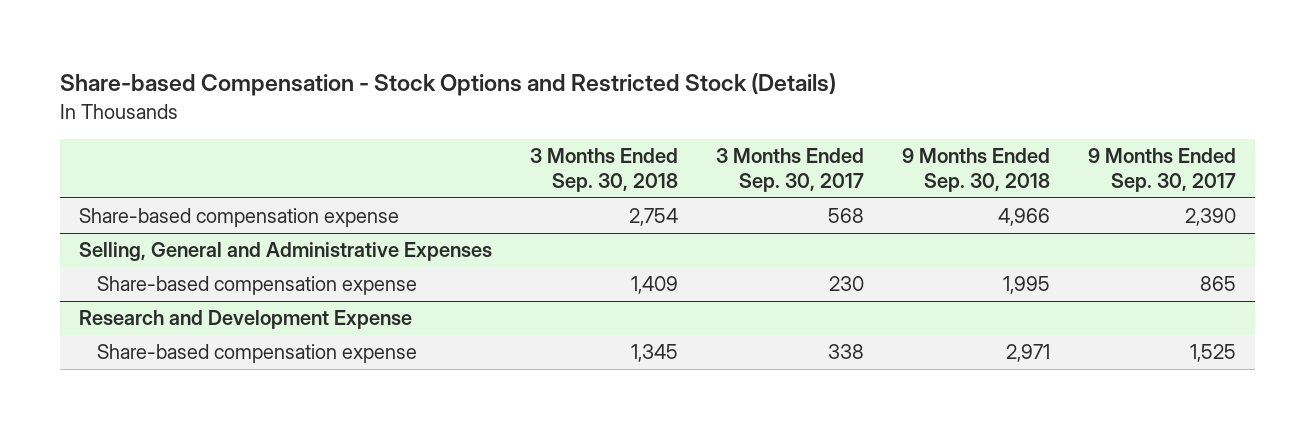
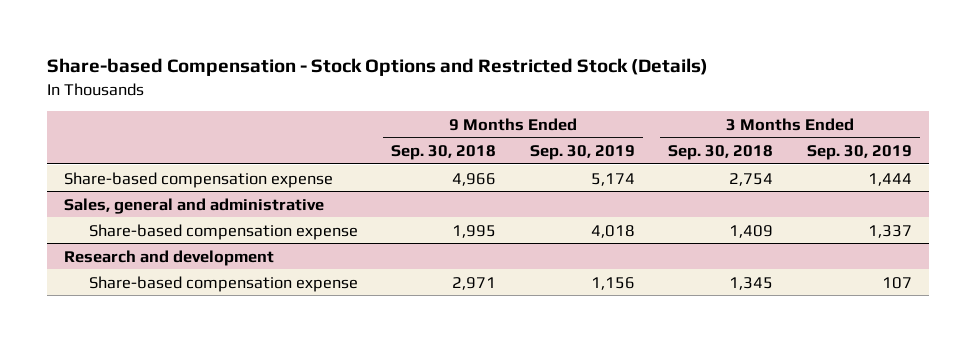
- | 3 Months Ended Sep. 30, 2018 | 3 Months Ended Sep. 30, 2017 | 9 Months Ended Sep. 30, 2018 | 9 Months Ended Sep. 30, 2017
+ | 9 Months Ended Sep. 30, 2018 | 9 Months Ended Sep. 30, 2019 | 3 Months Ended Sep. 30, 2018 | 3 Months Ended Sep. 30, 2019
- Selling, General and Administrative Expenses
+ Sales, general and administrative
- Research and Development Expense
+ Research and development

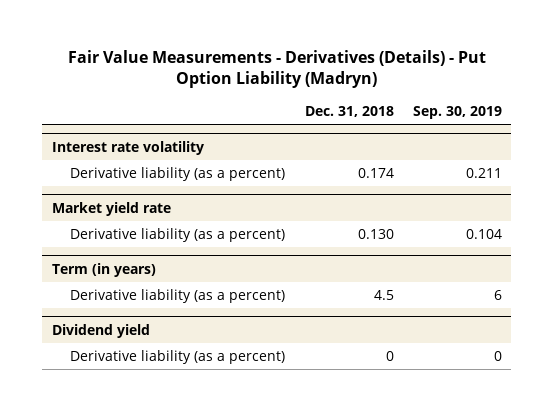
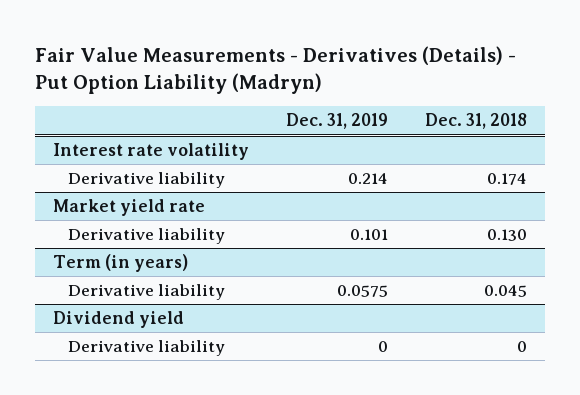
- | Dec. 31, 2018 | Sep. 30, 2019
+ | Dec. 31, 2019 | Dec. 31, 2018
@ Interest rate volatility
- Derivative liability (as a percent) | 0.174 | 0.211
+ Derivative liability | 0.214 | 0.174
@ Market yield rate
- Derivative liability (as a percent) | 0.130 | 0.104
+ Derivative liability | 0.101 | 0.130
@ Term (in years)
- Derivative liability (as a percent) | 4.5 | 6
+ Derivative liability | 0.0575 | 0.045
@ Dividend yield
- Derivative liability (as a percent) | 0 | 0
+ Derivative liability | 0 | 0

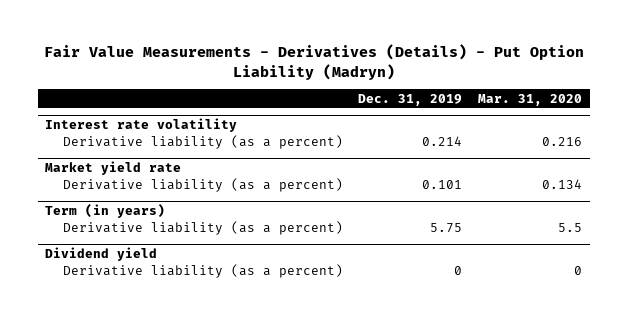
- | Dec. 31, 2019 | Dec. 31, 2018
+ | Dec. 31, 2019 | Mar. 31, 2020
@ Interest rate volatility
- Derivative liability | 0.214 | 0.174
+ Derivative liability (as a percent) | 0.214 | 0.216
@ Market yield rate
- Derivative liability | 0.101 | 0.130
+ Derivative liability (as a percent) | 0.101 | 0.134
@ Term (in years)
- Derivative liability | 0.0575 | 0.045
+ Derivative liability (as a percent) | 5.75 | 5.5
@ Dividend yield
- Derivative liability | 0 | 0
+ Derivative liability (as a percent) | 0 | 0

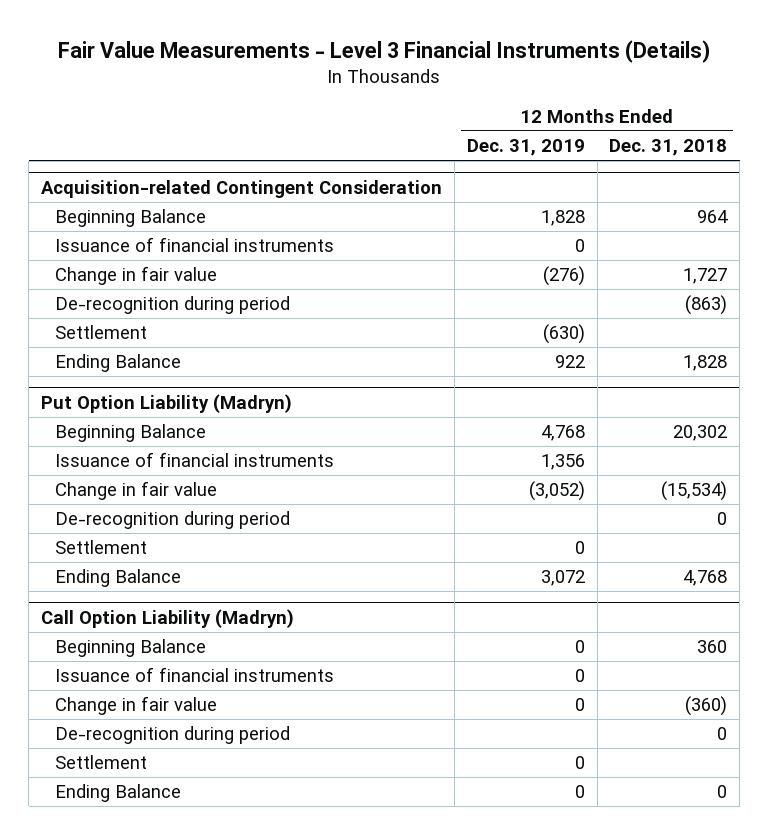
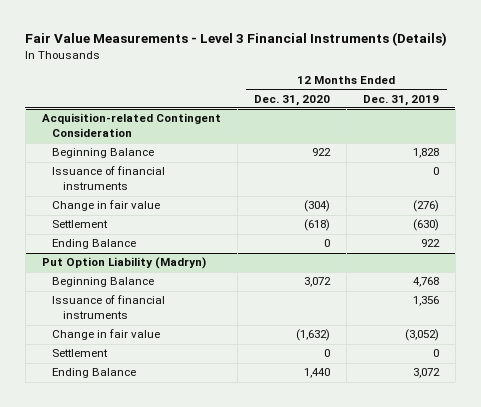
- | 12 Months Ended Dec. 31, 2019 | 12 Months Ended Dec. 31, 2018
+ | 12 Months Ended Dec. 31, 2020 | 12 Months Ended Dec. 31, 2019
@ Acquisition-related Contingent Consideration
- De-recognition during period | | (863)
@ Put Option Liability (Madryn)
- De-recognition during period | | 0
- Call Option Liability (Madryn)
- Beginning Balance | 0 | 360
- Issuance of financial instruments | 0 |
- Change in fair value | 0 | (360)
- De-recognition during period | | 0
- Settlement | 0 |
- Ending Balance | 0 | 0

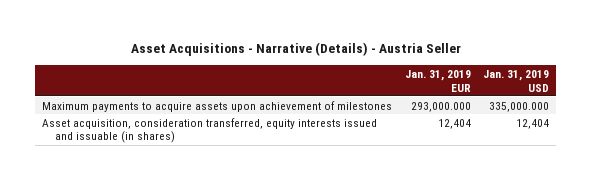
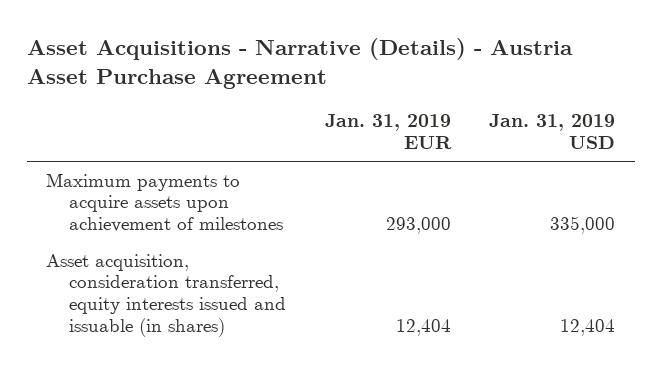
- Asset Acquisitions - Narrative (Details) - Austria Seller
+ Asset Acquisitions - Narrative (Details) - Austria Asset Purchase Agreement
- Maximum payments to acquire assets upon achievement of milestones | 293,000.000 | 335,000.000
+ Maximum payments to acquire assets upon achievement of milestones | 293,000 | 335,000

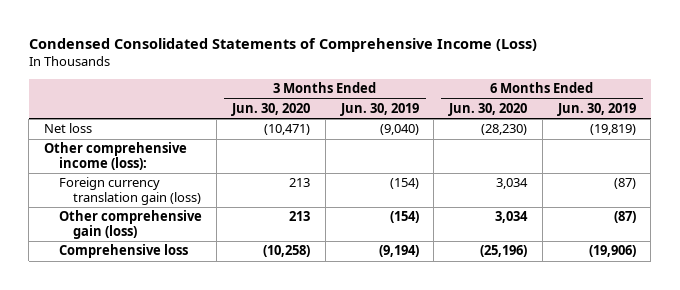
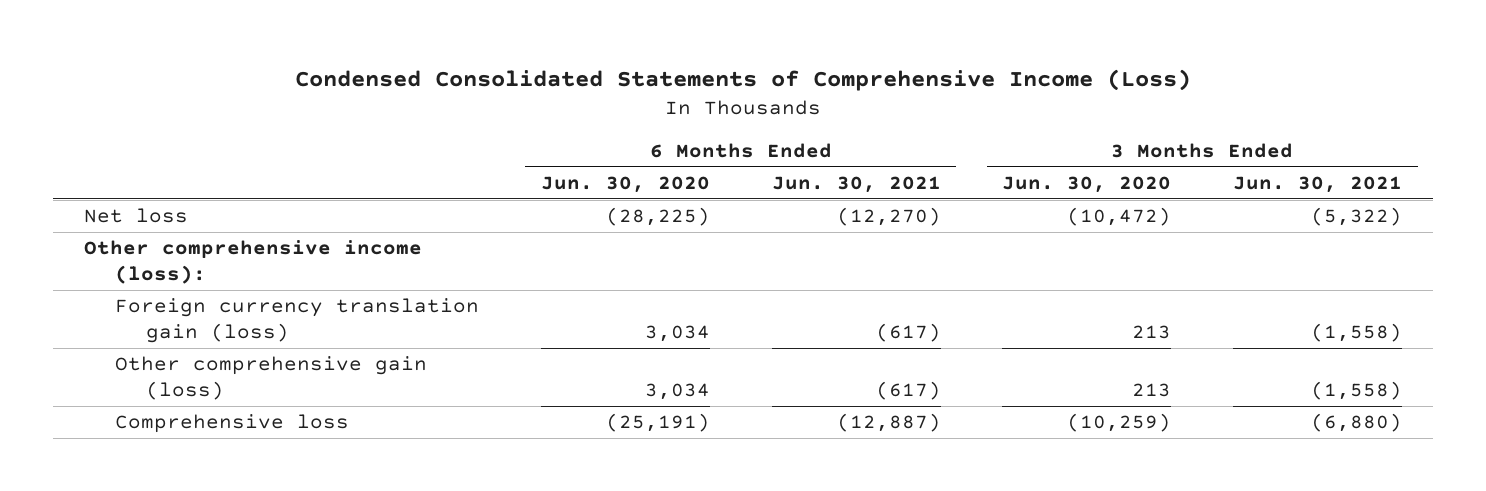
- | 3 Months Ended Jun. 30, 2020 | 3 Months Ended Jun. 30, 2019 | 6 Months Ended Jun. 30, 2020 | 6 Months Ended Jun. 30, 2019
+ | 6 Months Ended Jun. 30, 2020 | 6 Months Ended Jun. 30, 2021 | 3 Months Ended Jun. 30, 2020 | 3 Months Ended Jun. 30, 2021
- Net loss | (10,471) | (9,040) | (28,230) | (19,819)
+ Net loss | (28,225) | (12,270) | (10,472) | (5,322)
- Comprehensive loss | (10,258) | (9,194) | (25,196) | (19,906)
+ Comprehensive loss | (25,191) | (12,887) | (10,259) | (6,880)

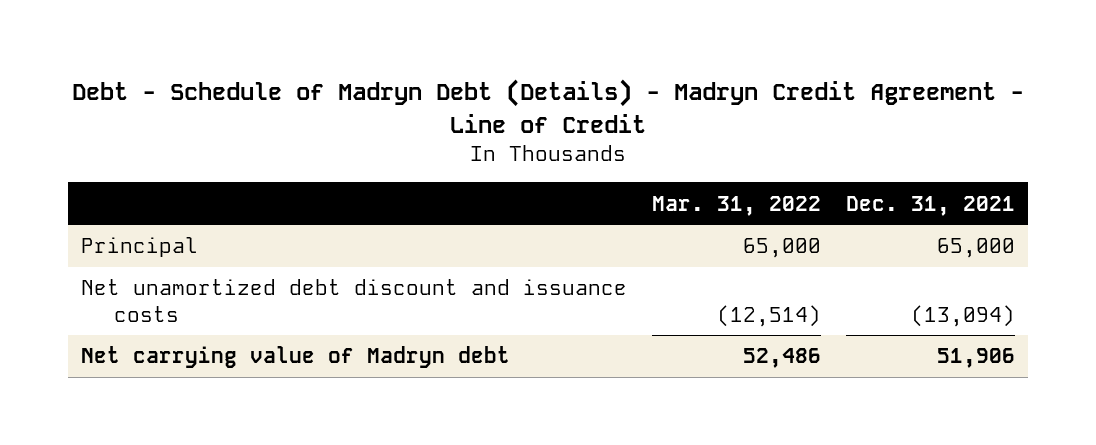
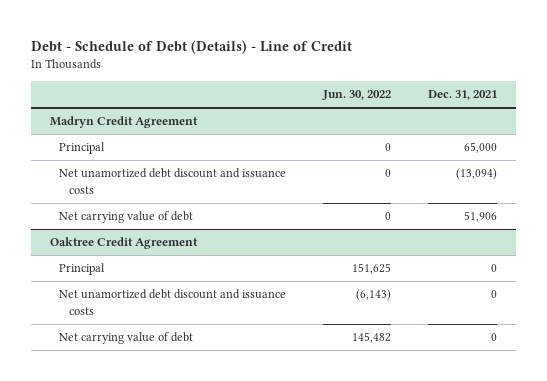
- Debt - Schedule of Madryn Debt (Details) - Madryn Credit Agreement - Line of Credit
+ Debt - Schedule of Debt (Details) - Line of Credit
- | Mar. 31, 2022 | Dec. 31, 2021
+ | Jun. 30, 2022 | Dec. 31, 2021
+ Madryn Credit Agreement
- Net carrying value of Madryn debt | 52,486 | 51,906
+ Net carrying value of debt | 0 | 51,906
+ Oaktree Credit Agreement
+ Principal | 151,625 | 0
+ Net unamortized debt discount and issuance costs | (6,143) | 0
+ Net carrying value of debt | 145,482 | 0

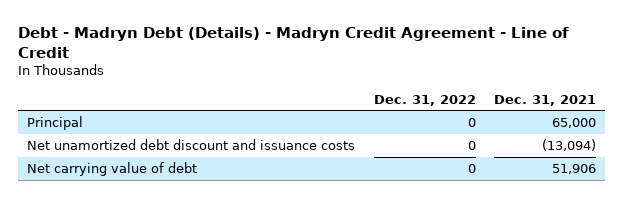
- Debt - Schedule of Debt (Details) - Line of Credit
+ Debt - Madryn Debt (Details) - Madryn Credit Agreement - Line of Credit
- | Jun. 30, 2022 | Dec. 31, 2021
+ | Dec. 31, 2022 | Dec. 31, 2021
- Madryn Credit Agreement
- Oaktree Credit Agreement
- Principal | 151,625 | 0
- Net unamortized debt discount and issuance costs | (6,143) | 0
- Net carrying value of debt | 145,482 | 0

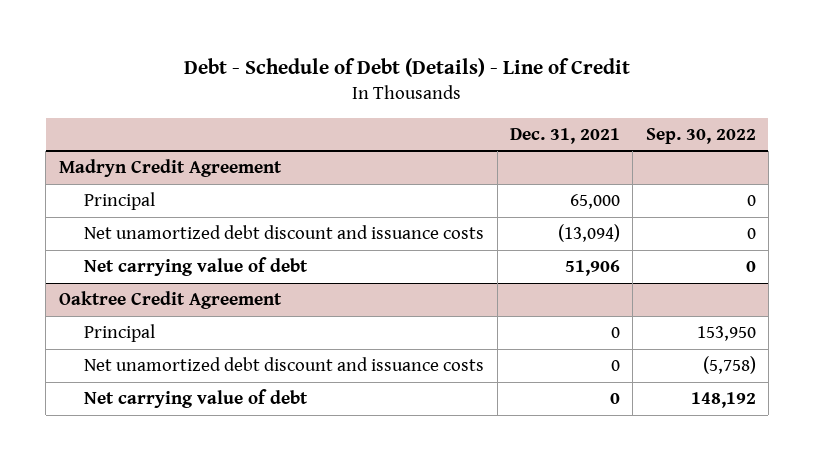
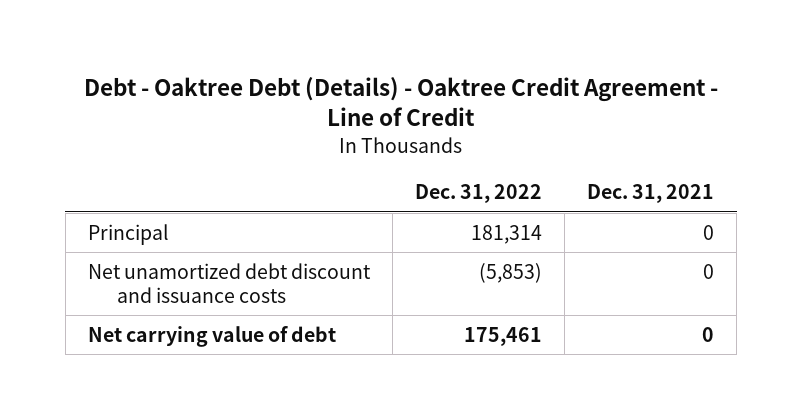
- Debt - Schedule of Debt (Details) - Line of Credit
+ Debt - Oaktree Debt (Details) - Oaktree Credit Agreement - Line of Credit
- | Dec. 31, 2021 | Sep. 30, 2022
+ | Dec. 31, 2022 | Dec. 31, 2021
- Madryn Credit Agreement
- Principal | 65,000 | 0
- Net unamortized debt discount and issuance costs | (13,094) | 0
- Net carrying value of debt | 51,906 | 0
- Oaktree Credit Agreement

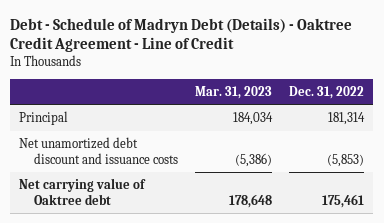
- Debt - Oaktree Debt (Details) - Oaktree Credit Agreement - Line of Credit
+ Debt - Schedule of Madryn Debt (Details) - Oaktree Credit Agreement - Line of Credit
- | Dec. 31, 2022 | Dec. 31, 2021
+ | Mar. 31, 2023 | Dec. 31, 2022
- Net carrying value of debt | 175,461 | 0
+ Net carrying value of Oaktree debt | 178,648 | 175,461

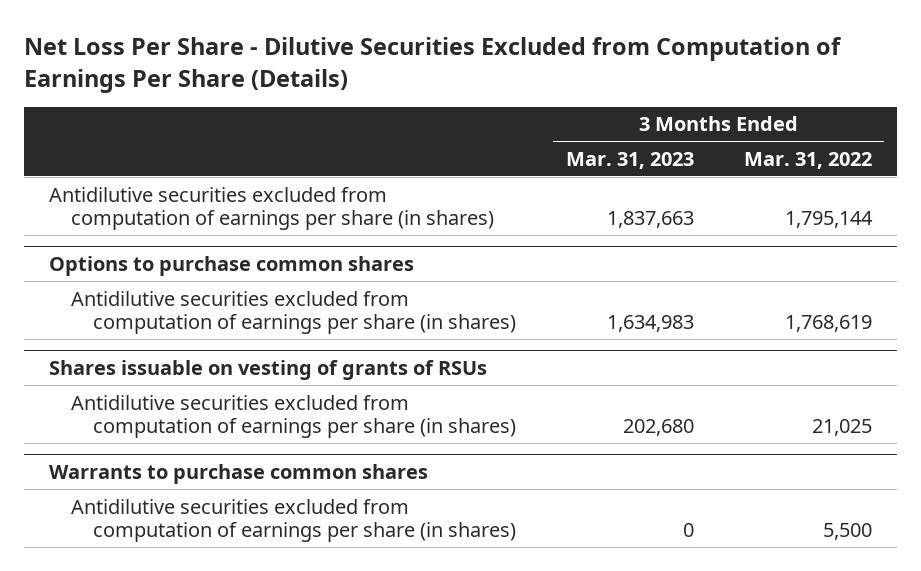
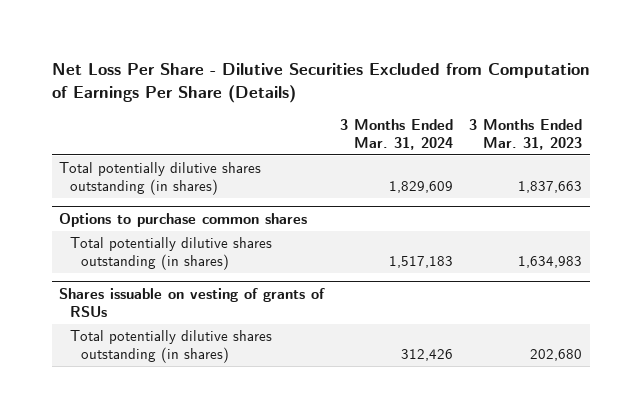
- | 3 Months Ended Mar. 31, 2023 | 3 Months Ended Mar. 31, 2022
+ | 3 Months Ended Mar. 31, 2024 | 3 Months Ended Mar. 31, 2023
- Antidilutive securities excluded from computation of earnings per share (in shares) | 1,837,663 | 1,795,144
+ Total potentially dilutive shares outstanding (in shares) | 1,829,609 | 1,837,663
@ Options to purchase common shares
- Antidilutive securities excluded from computation of earnings per share (in shares) | 1,634,983 | 1,768,619
+ Total potentially dilutive shares outstanding (in shares) | 1,517,183 | 1,634,983
@ Shares issuable on vesting of grants of RSUs
- Antidilutive securities excluded from computation of earnings per share (in shares) | 202,680 | 21,025
- Warrants to purchase common shares
- Antidilutive securities excluded from computation of earnings per share (in shares) | 0 | 5,500
@ Shares issuable on vesting of grants of RSUs
+ Total potentially dilutive shares outstanding (in shares) | 312,426 | 202,680

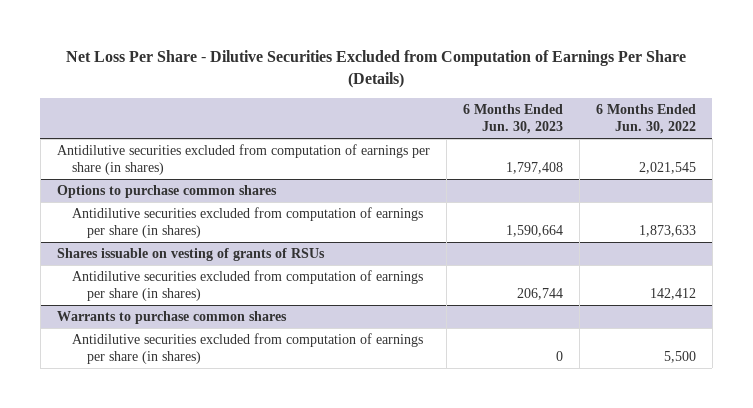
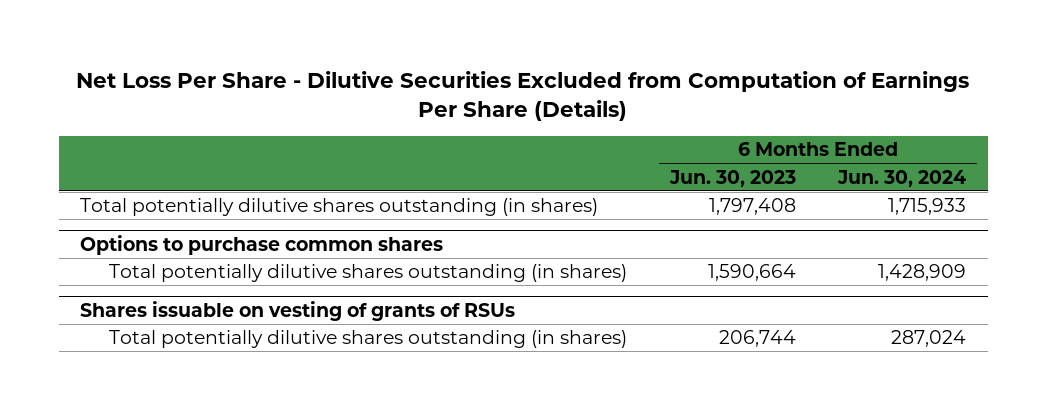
- | 6 Months Ended Jun. 30, 2023 | 6 Months Ended Jun. 30, 2022
+ | 6 Months Ended Jun. 30, 2023 | 6 Months Ended Jun. 30, 2024
- Antidilutive securities excluded from computation of earnings per share (in shares) | 1,797,408 | 2,021,545
+ Total potentially dilutive shares outstanding (in shares) | 1,797,408 | 1,715,933
@ Options to purchase common shares
- Antidilutive securities excluded from computation of earnings per share (in shares) | 1,590,664 | 1,873,633
+ Total potentially dilutive shares outstanding (in shares) | 1,590,664 | 1,428,909
@ Shares issuable on vesting of grants of RSUs
- Antidilutive securities excluded from computation of earnings per share (in shares) | 206,744 | 142,412
- Warrants to purchase common shares
- Antidilutive securities excluded from computation of earnings per share (in shares) | 0 | 5,500
@ Shares issuable on vesting of grants of RSUs
+ Total potentially dilutive shares outstanding (in shares) | 206,744 | 287,024

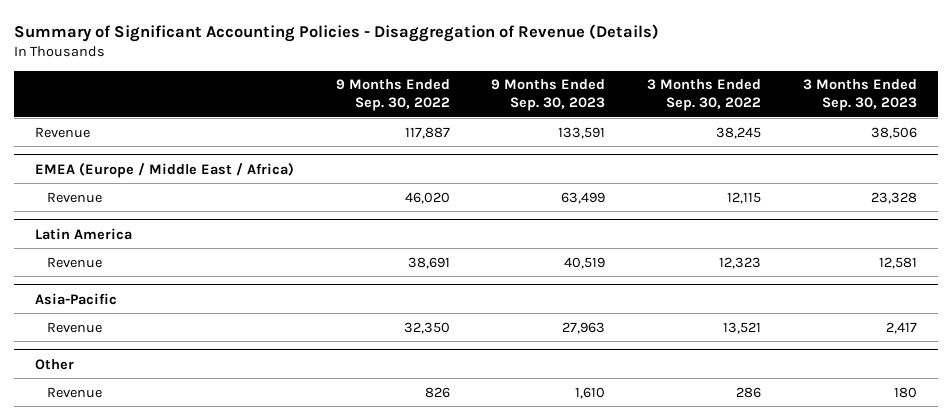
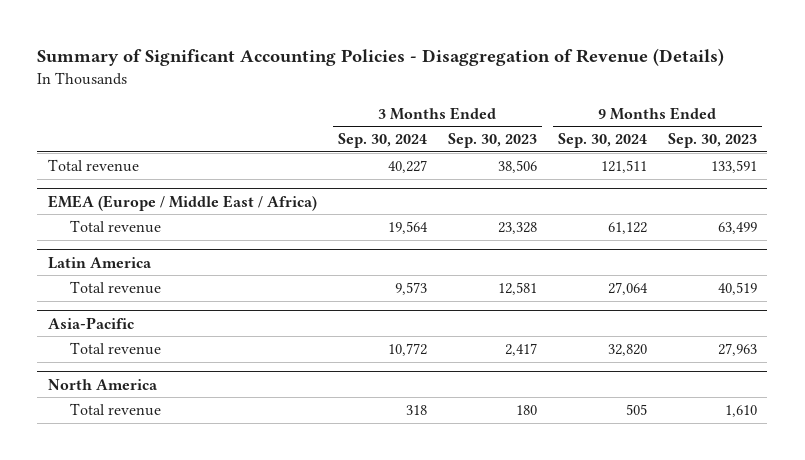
- | 9 Months Ended Sep. 30, 2022 | 9 Months Ended Sep. 30, 2023 | 3 Months Ended Sep. 30, 2022 | 3 Months Ended Sep. 30, 2023
+ | 3 Months Ended Sep. 30, 2024 | 3 Months Ended Sep. 30, 2023 | 9 Months Ended Sep. 30, 2024 | 9 Months Ended Sep. 30, 2023
- Revenue | 117,887 | 133,591 | 38,245 | 38,506
+ Total revenue | 40,227 | 38,506 | 121,511 | 133,591
@ EMEA (Europe / Middle East / Africa)
- Revenue | 46,020 | 63,499 | 12,115 | 23,328
+ Total revenue | 19,564 | 23,328 | 61,122 | 63,499
@ Latin America
- Revenue | 38,691 | 40,519 | 12,323 | 12,581
+ Total revenue | 9,573 | 12,581 | 27,064 | 40,519
@ Asia-Pacific
- Revenue | 32,350 | 27,963 | 13,521 | 2,417
- Other
- Revenue | 826 | 1,610 | 286 | 180
@ Asia-Pacific
+ Total revenue | 10,772 | 2,417 | 32,820 | 27,963
+ North America
+ Total revenue | 318 | 180 | 505 | 1,610

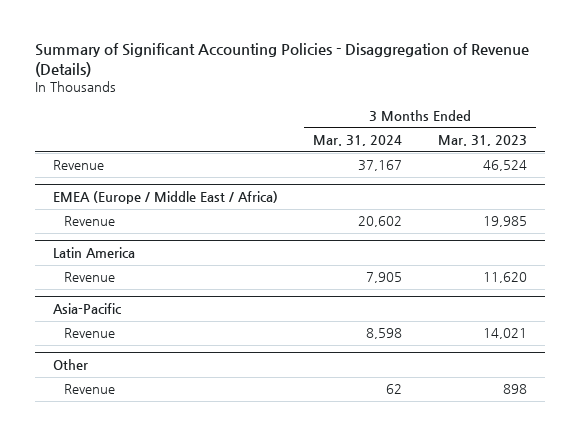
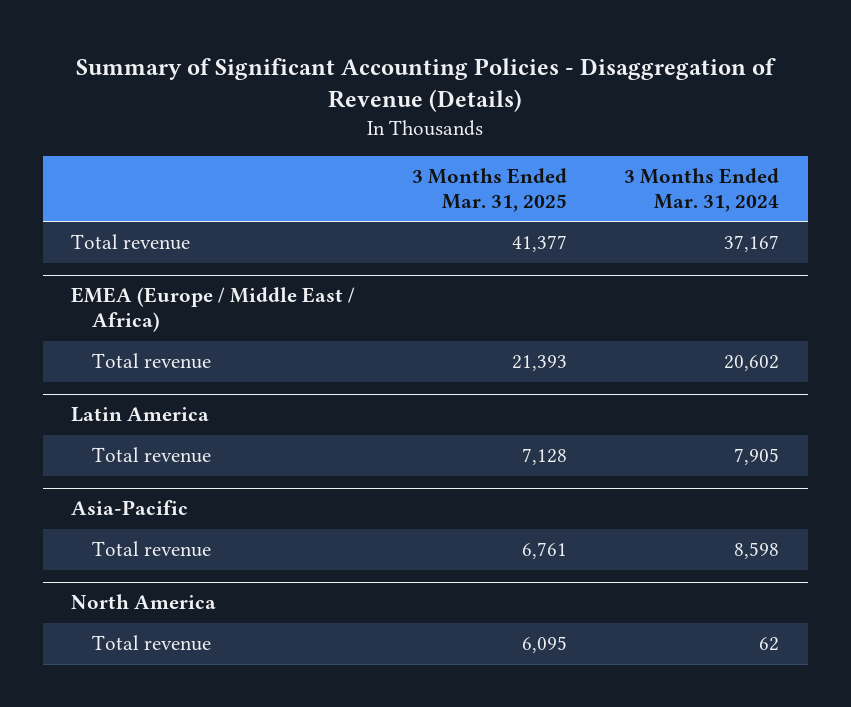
- | 3 Months Ended Mar. 31, 2024 | 3 Months Ended Mar. 31, 2023
+ | 3 Months Ended Mar. 31, 2025 | 3 Months Ended Mar. 31, 2024
- Revenue | 37,167 | 46,524
+ Total revenue | 41,377 | 37,167
@ EMEA (Europe / Middle East / Africa)
- Revenue | 20,602 | 19,985
+ Total revenue | 21,393 | 20,602
@ Latin America
- Revenue | 7,905 | 11,620
+ Total revenue | 7,128 | 7,905
@ Asia-Pacific
- Revenue | 8,598 | 14,021
- Other
- Revenue | 62 | 898
@ Asia-Pacific
+ Total revenue | 6,761 | 8,598
+ North America
+ Total revenue | 6,095 | 62

